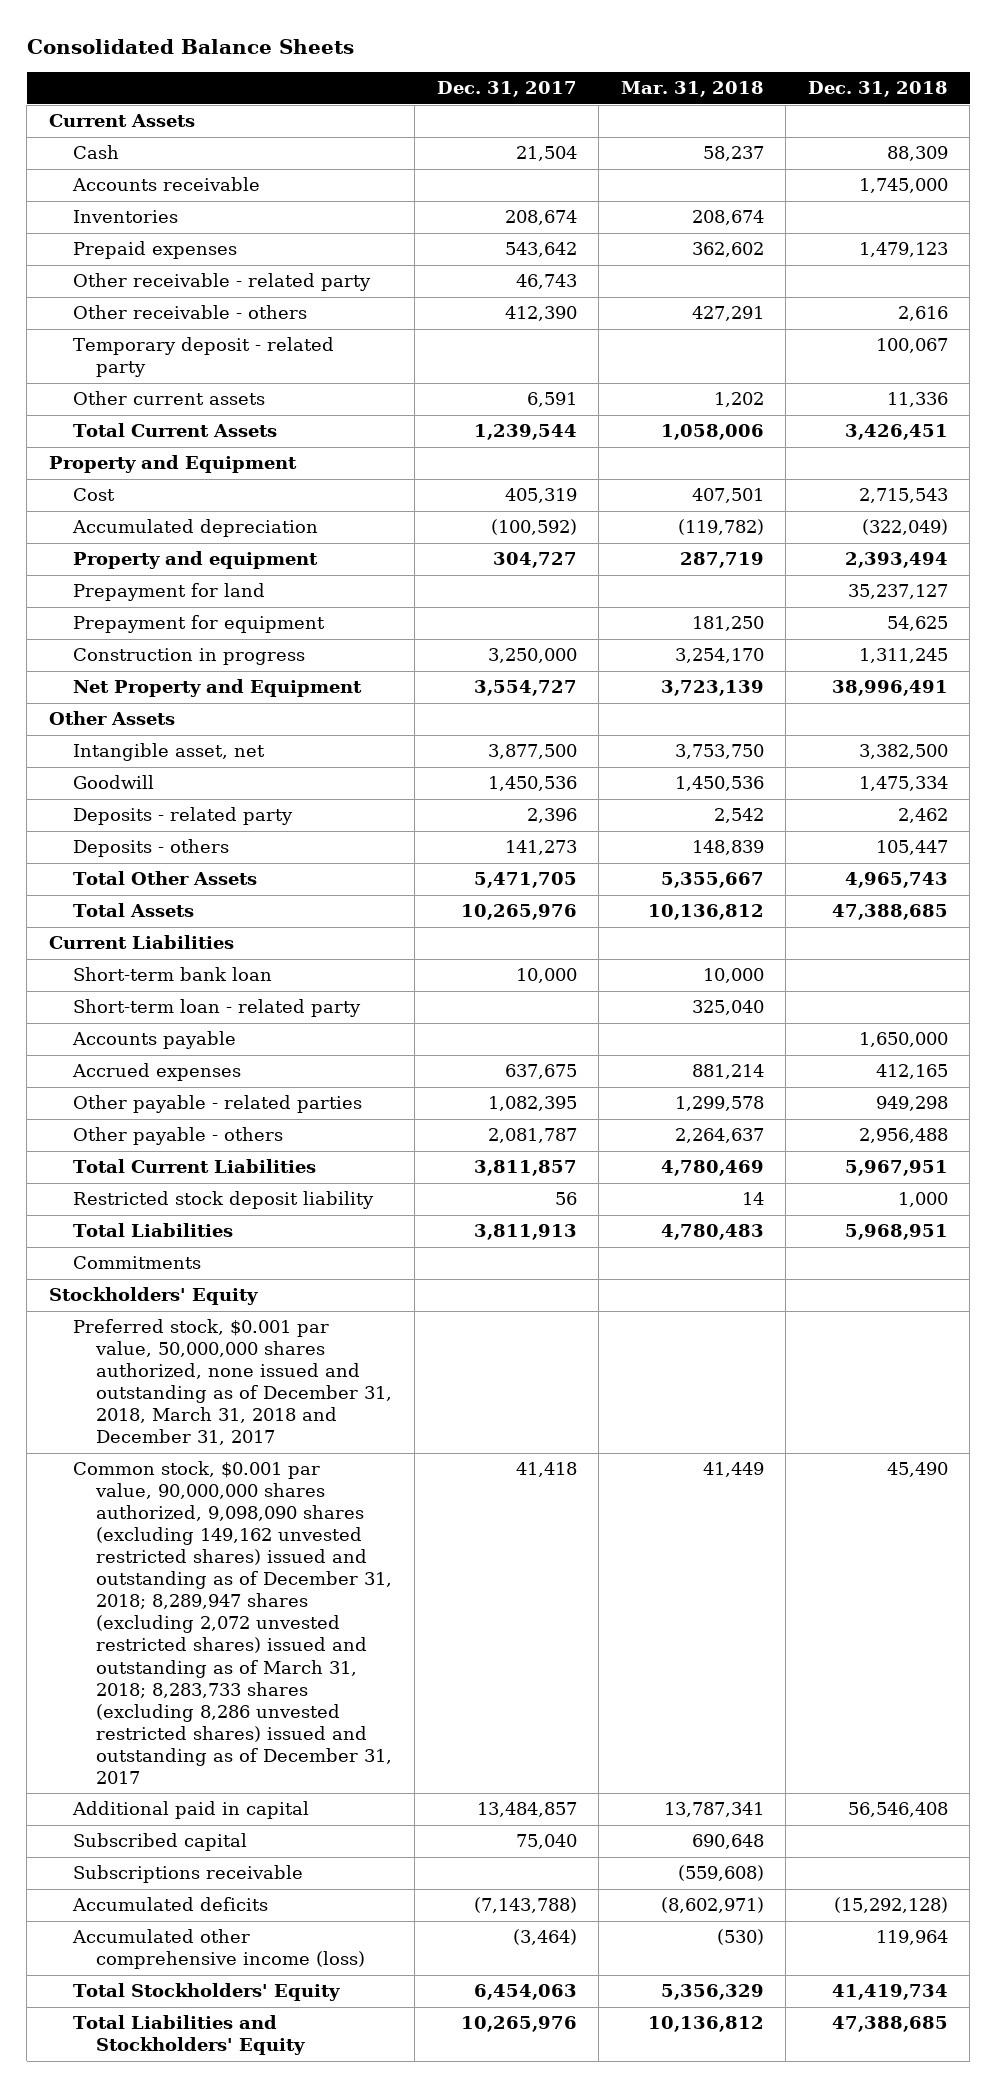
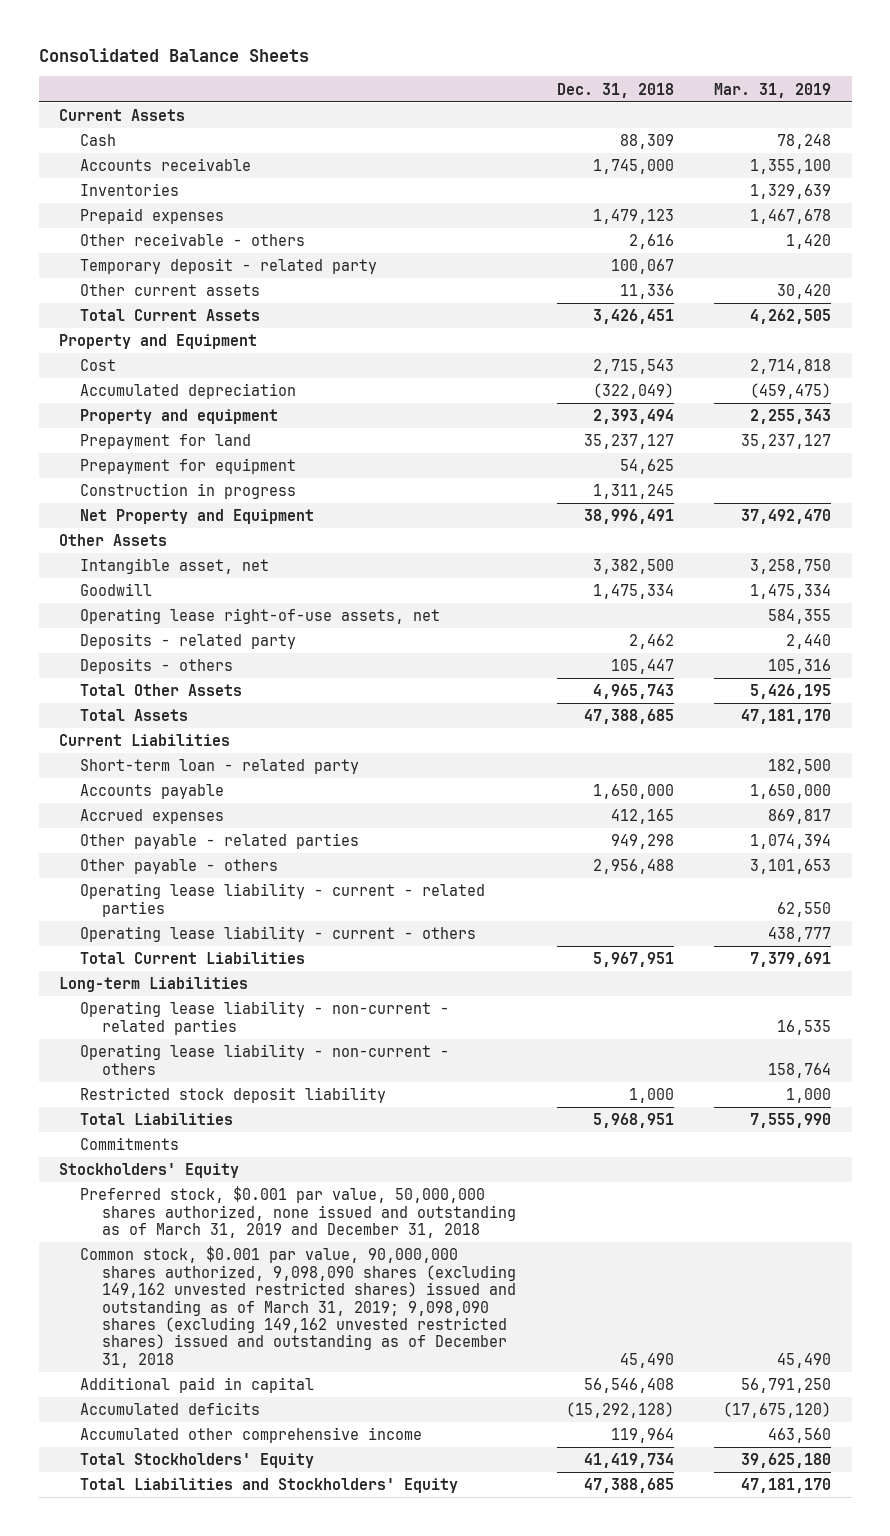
- | Dec. 31, 2017 | Mar. 31, 2018 | Dec. 31, 2018
+ | Dec. 31, 2018 | Mar. 31, 2019
- Other receivable - related party | 46,743 | |
+ Operating lease right-of-use assets, net | | 584,355
- Short-term bank loan | 10,000 | 10,000 |
+ Operating lease liability - current - related parties | | 62,550
+ Operating lease liability - current - others | | 438,777
+ Long-term Liabilities
+ Operating lease liability - non-current - related parties | | 16,535
+ Operating lease liability - non-current - others | | 158,764
- Preferred stock, $0.001 par value, 50,000,000 shares authorized, none issued and outstanding as of December 31, 2018, March 31, 2018 and December 31, 2017
- Common stock, $0.001 par value, 90,000,000 shares authorized, 9,098,090 shares (excluding 149,162 unvested restricted shares) issued and outstanding as of December 31, 2018; 8,289,947 shares (excluding 2,072 unvested restricted shares) issued and outstanding as of March 31, 2018; 8,283,733 shares (excluding 8,286 unvested restricted shares) issued and outstanding as of December 31, 2017 | 41,418 | 41,449 | 45,490
+ Preferred stock, $0.001 par value, 50,000,000 shares authorized, none issued and outstanding as of March 31, 2019 and December 31, 2018
+ Common stock, $0.001 par value, 90,000,000 shares authorized, 9,098,090 shares (excluding 149,162 unvested restricted shares) issued and outstanding as of March 31, 2019; 9,098,090 shares (excluding 149,162 unvested restricted shares) issued and outstanding as of December 31, 2018 | 45,490 | 45,490
- Subscribed capital | 75,040 | 690,648 |
- Subscriptions receivable | | (559,608) |
- Accumulated other comprehensive income (loss) | (3,464) | (530) | 119,964
+ Accumulated other comprehensive income | 119,964 | 463,560

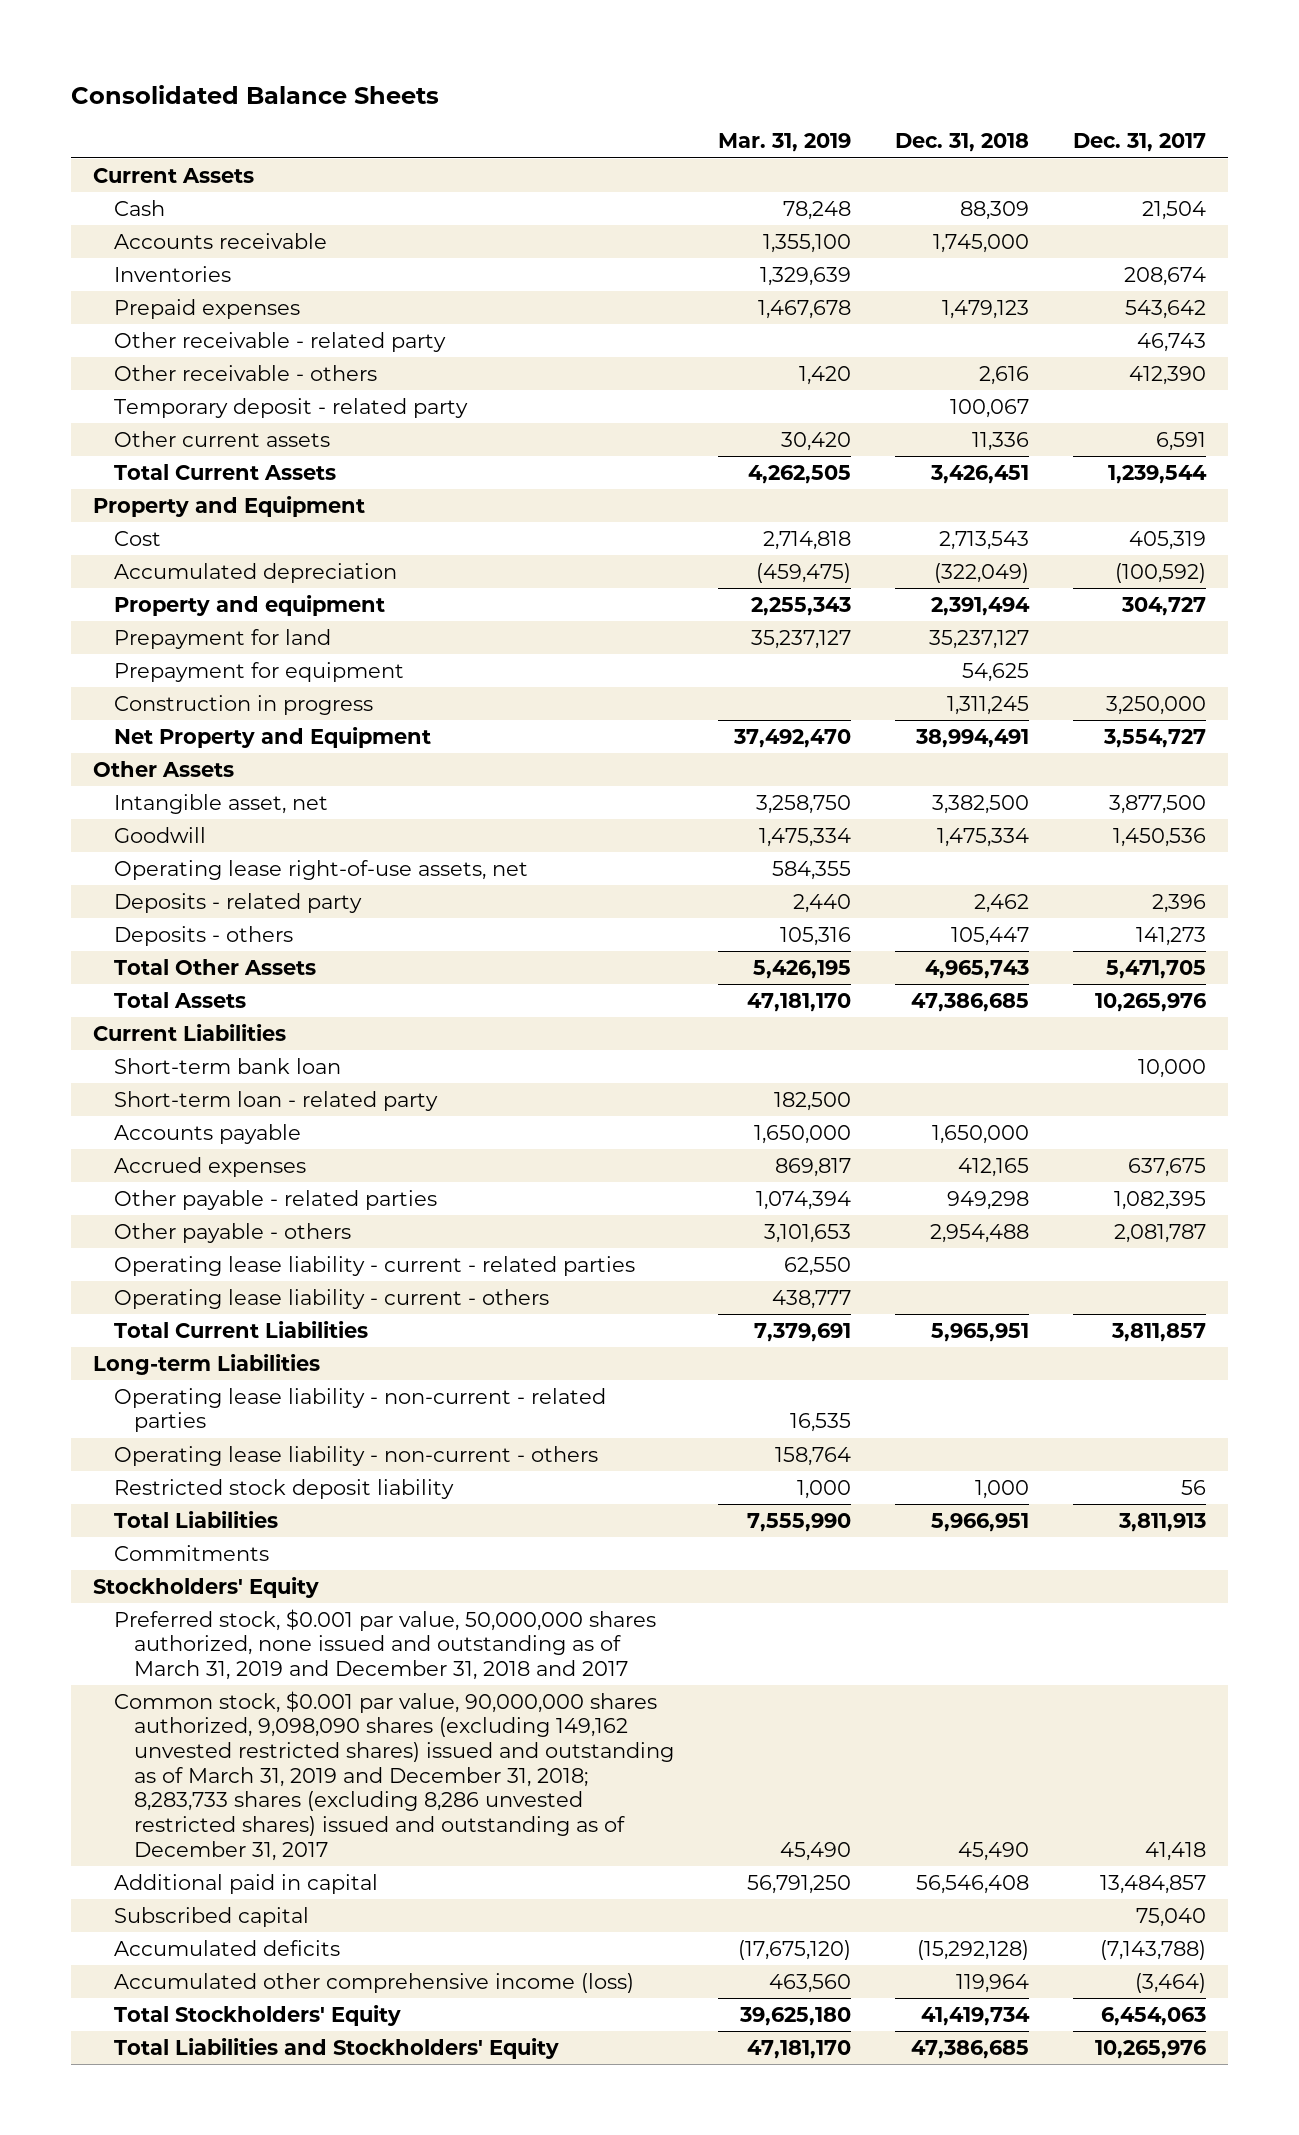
- | Dec. 31, 2018 | Mar. 31, 2019
+ | Mar. 31, 2019 | Dec. 31, 2018 | Dec. 31, 2017
+ Other receivable - related party | | | 46,743
- Cost | 2,715,543 | 2,714,818
+ Cost | 2,714,818 | 2,713,543 | 405,319
- Property and equipment | 2,393,494 | 2,255,343
+ Property and equipment | 2,255,343 | 2,391,494 | 304,727
- Net Property and Equipment | 38,996,491 | 37,492,470
+ Net Property and Equipment | 37,492,470 | 38,994,491 | 3,554,727
- Total Assets | 47,388,685 | 47,181,170
+ Total Assets | 47,181,170 | 47,386,685 | 10,265,976
+ Short-term bank loan | | | 10,000
- Other payable - others | 2,956,488 | 3,101,653
+ Other payable - others | 3,101,653 | 2,954,488 | 2,081,787
- Total Current Liabilities | 5,967,951 | 7,379,691
+ Total Current Liabilities | 7,379,691 | 5,965,951 | 3,811,857
- Total Liabilities | 5,968,951 | 7,555,990
+ Total Liabilities | 7,555,990 | 5,966,951 | 3,811,913
- Preferred stock, $0.001 par value, 50,000,000 shares authorized, none issued and outstanding as of March 31, 2019 and December 31, 2018
- Common stock, $0.001 par value, 90,000,000 shares authorized, 9,098,090 shares (excluding 149,162 unvested restricted shares) issued and outstanding as of March 31, 2019; 9,098,090 shares (excluding 149,162 unvested restricted shares) issued and outstanding as of December 31, 2018 | 45,490 | 45,490
+ Preferred stock, $0.001 par value, 50,000,000 shares authorized, none issued and outstanding as of March 31, 2019 and December 31, 2018 and 2017
+ Common stock, $0.001 par value, 90,000,000 shares authorized, 9,098,090 shares (excluding 149,162 unvested restricted shares) issued and outstanding as of March 31, 2019 and December 31, 2018; 8,283,733 shares (excluding 8,286 unvested restricted shares) issued and outstanding as of December 31, 2017 | 45,490 | 45,490 | 41,418
+ Subscribed capital | | | 75,040
- Accumulated other comprehensive income | 119,964 | 463,560
+ Accumulated other comprehensive income (loss) | 463,560 | 119,964 | (3,464)
- Total Liabilities and Stockholders' Equity | 47,388,685 | 47,181,170
+ Total Liabilities and Stockholders' Equity | 47,181,170 | 47,386,685 | 10,265,976

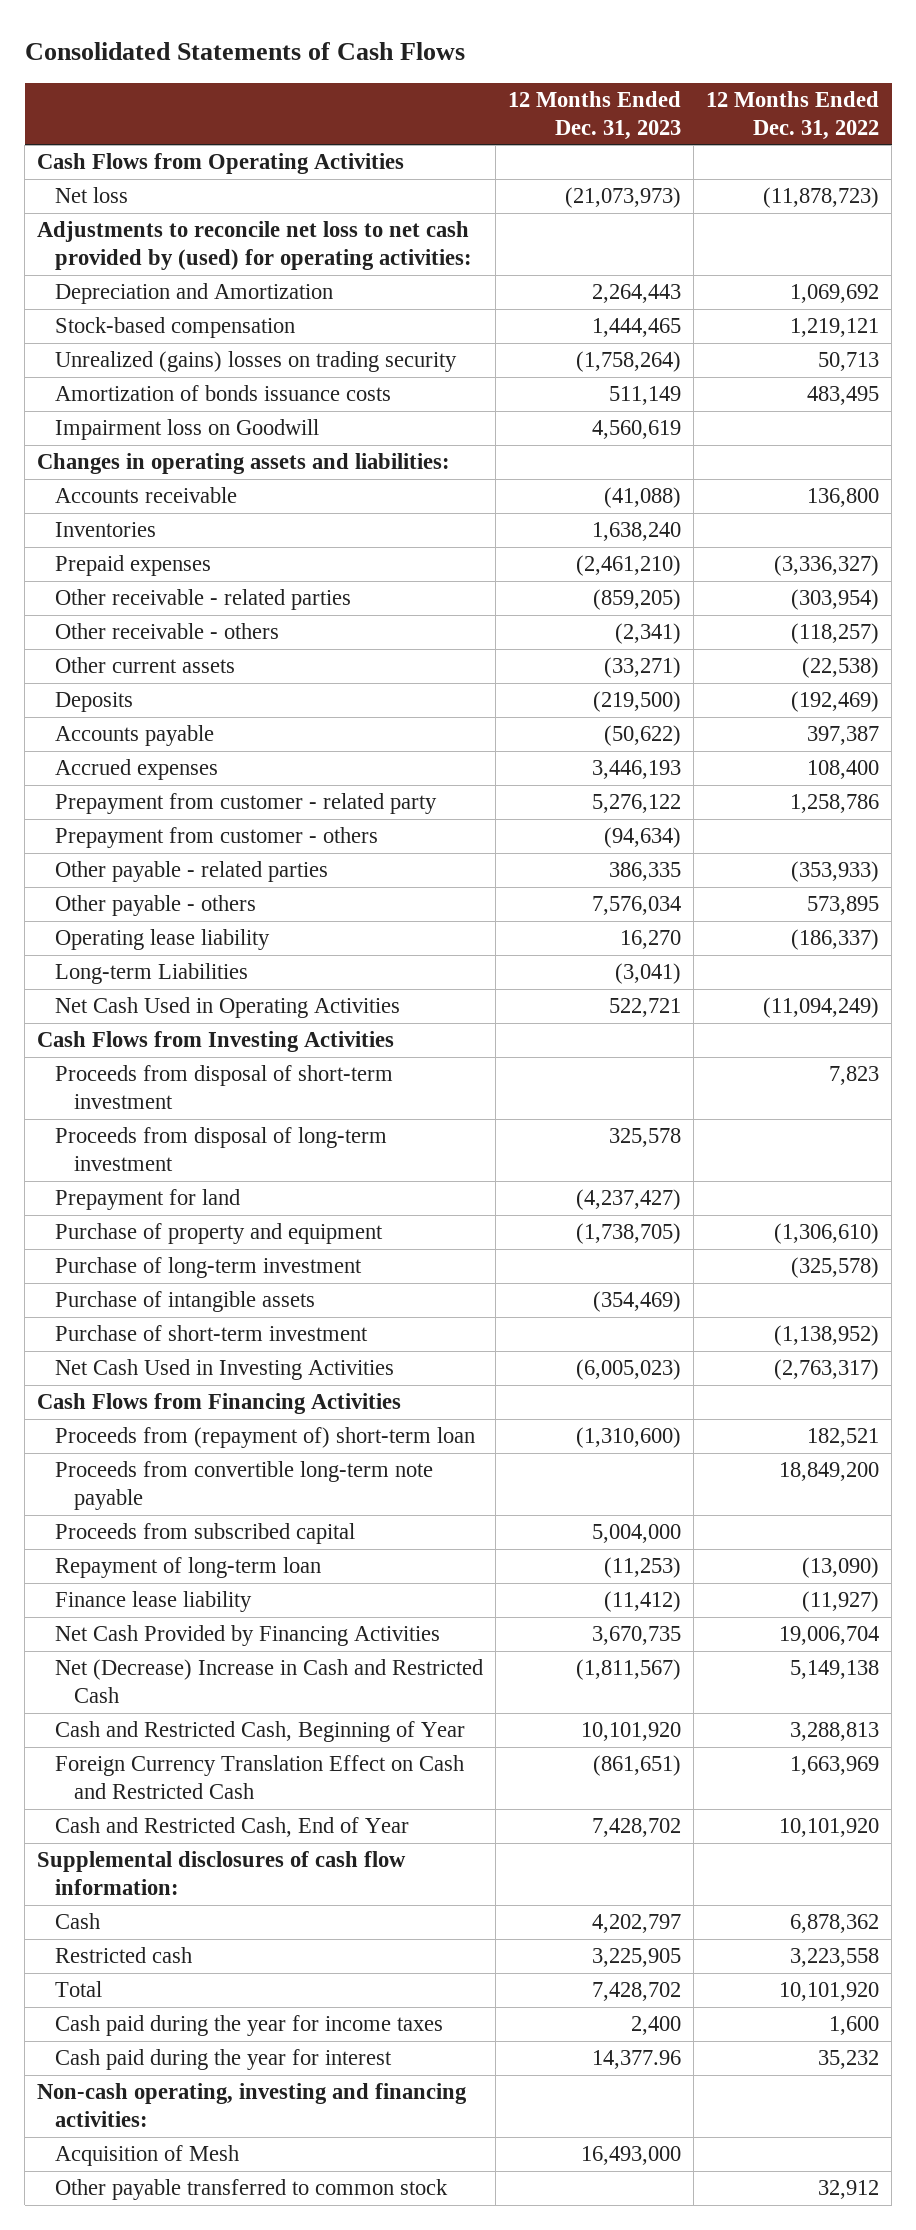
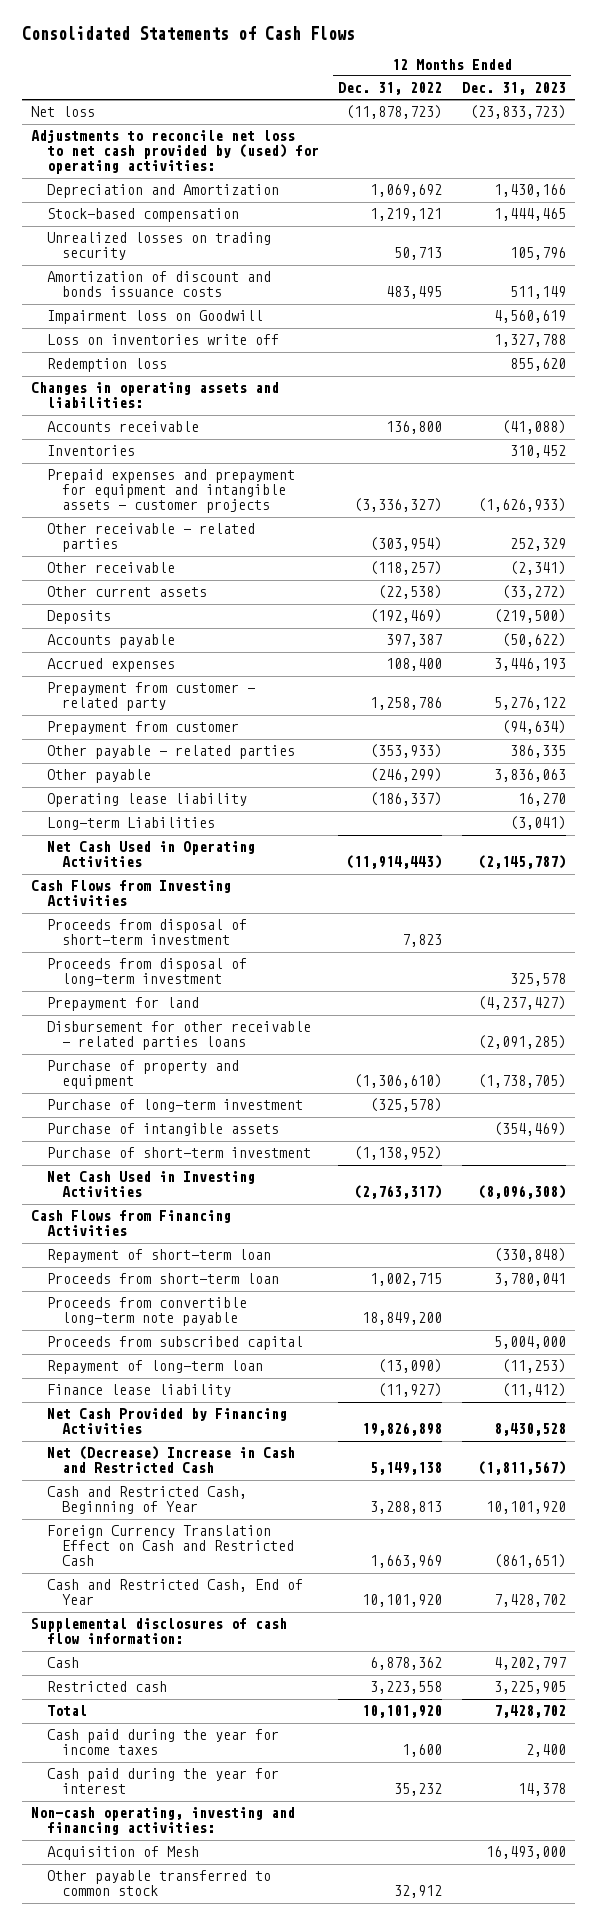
- | 12 Months Ended Dec. 31, 2023 | 12 Months Ended Dec. 31, 2022
+ | 12 Months Ended Dec. 31, 2022 | 12 Months Ended Dec. 31, 2023
- Cash Flows from Operating Activities
- Net loss | (21,073,973) | (11,878,723)
+ Net loss | (11,878,723) | (23,833,723)
- Depreciation and Amortization | 2,264,443 | 1,069,692
+ Depreciation and Amortization | 1,069,692 | 1,430,166
- Unrealized (gains) losses on trading security | (1,758,264) | 50,713
- Amortization of bonds issuance costs | 511,149 | 483,495
+ Unrealized losses on trading security | 50,713 | 105,796
+ Amortization of discount and bonds issuance costs | 483,495 | 511,149
+ Loss on inventories write off | | 1,327,788
+ Redemption loss | | 855,620
- Inventories | 1,638,240 |
- Prepaid expenses | (2,461,210) | (3,336,327)
- Other receivable - related parties | (859,205) | (303,954)
- Other receivable - others | (2,341) | (118,257)
- Other current assets | (33,271) | (22,538)
+ Inventories | | 310,452
+ Prepaid expenses and prepayment for equipment and intangible assets - customer projects | (3,336,327) | (1,626,933)
+ Other receivable - related parties | (303,954) | 252,329
+ Other receivable | (118,257) | (2,341)
+ Other current assets | (22,538) | (33,272)
- Prepayment from customer - others | (94,634) |
+ Prepayment from customer | | (94,634)
- Other payable - others | 7,576,034 | 573,895
+ Other payable | (246,299) | 3,836,063
- Net Cash Used in Operating Activities | 522,721 | (11,094,249)
+ Net Cash Used in Operating Activities | (11,914,443) | (2,145,787)
+ Disbursement for other receivable - related parties loans | | (2,091,285)
- Net Cash Used in Investing Activities | (6,005,023) | (2,763,317)
+ Net Cash Used in Investing Activities | (2,763,317) | (8,096,308)
- Proceeds from (repayment of) short-term loan | (1,310,600) | 182,521
+ Repayment of short-term loan | | (330,848)
+ Proceeds from short-term loan | 1,002,715 | 3,780,041
- Net Cash Provided by Financing Activities | 3,670,735 | 19,006,704
+ Net Cash Provided by Financing Activities | 19,826,898 | 8,430,528
- Cash paid during the year for interest | 14,377.96 | 35,232
+ Cash paid during the year for interest | 35,232 | 14,378

